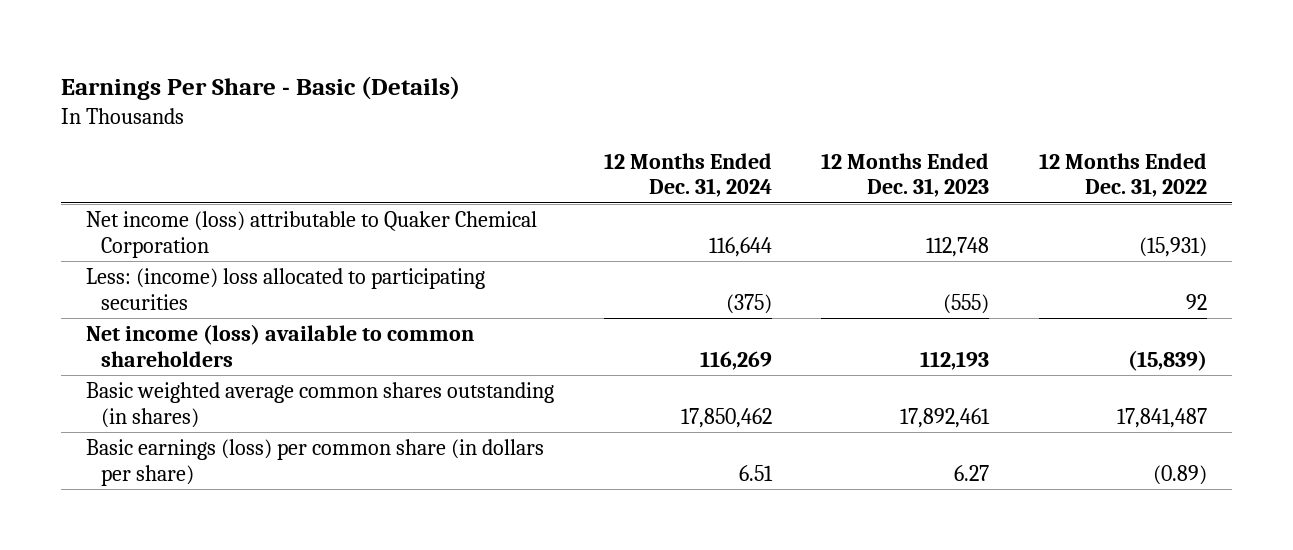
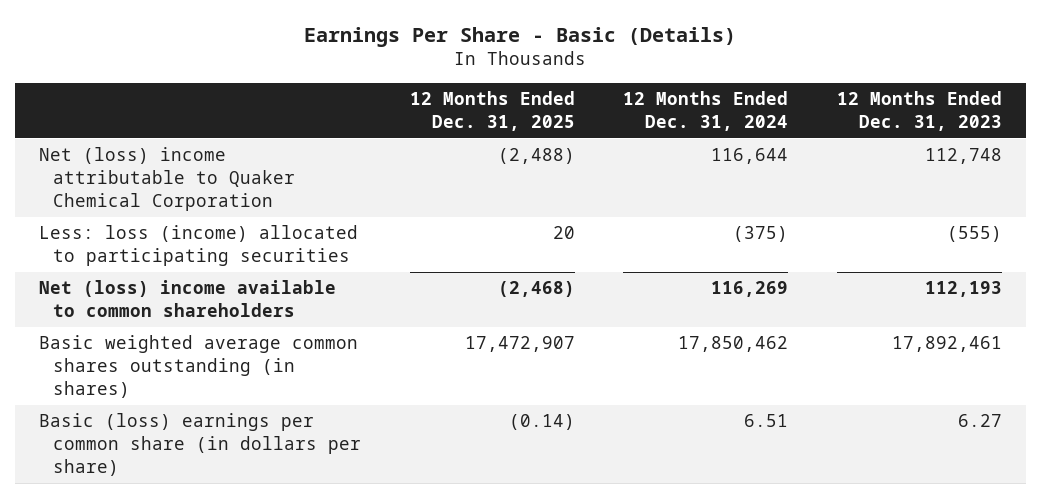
- | 12 Months Ended Dec. 31, 2024 | 12 Months Ended Dec. 31, 2023 | 12 Months Ended Dec. 31, 2022
+ | 12 Months Ended Dec. 31, 2025 | 12 Months Ended Dec. 31, 2024 | 12 Months Ended Dec. 31, 2023
- Net income (loss) attributable to Quaker Chemical Corporation | 116,644 | 112,748 | (15,931)
- Less: (income) loss allocated to participating securities | (375) | (555) | 92
- Net income (loss) available to common shareholders | 116,269 | 112,193 | (15,839)
+ Net (loss) income attributable to Quaker Chemical Corporation | (2,488) | 116,644 | 112,748
+ Less: loss (income) allocated to participating securities | 20 | (375) | (555)
+ Net (loss) income available to common shareholders | (2,468) | 116,269 | 112,193
- Basic earnings (loss) per common share (in dollars per share) | 6.51 | 6.27 | (0.89)
+ Basic (loss) earnings per common share (in dollars per share) | (0.14) | 6.51 | 6.27

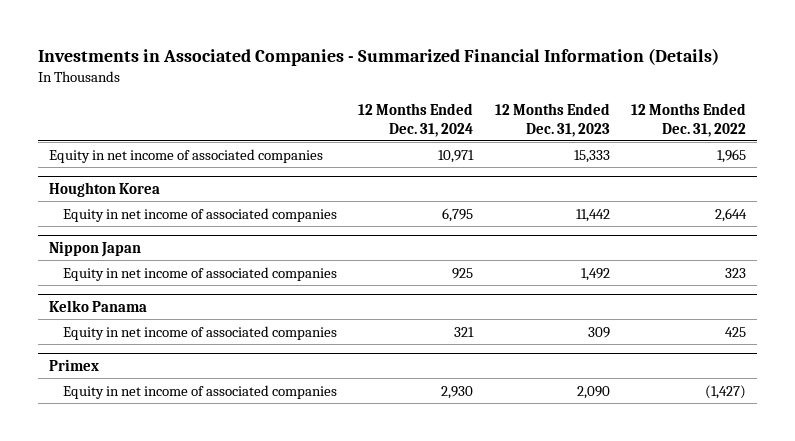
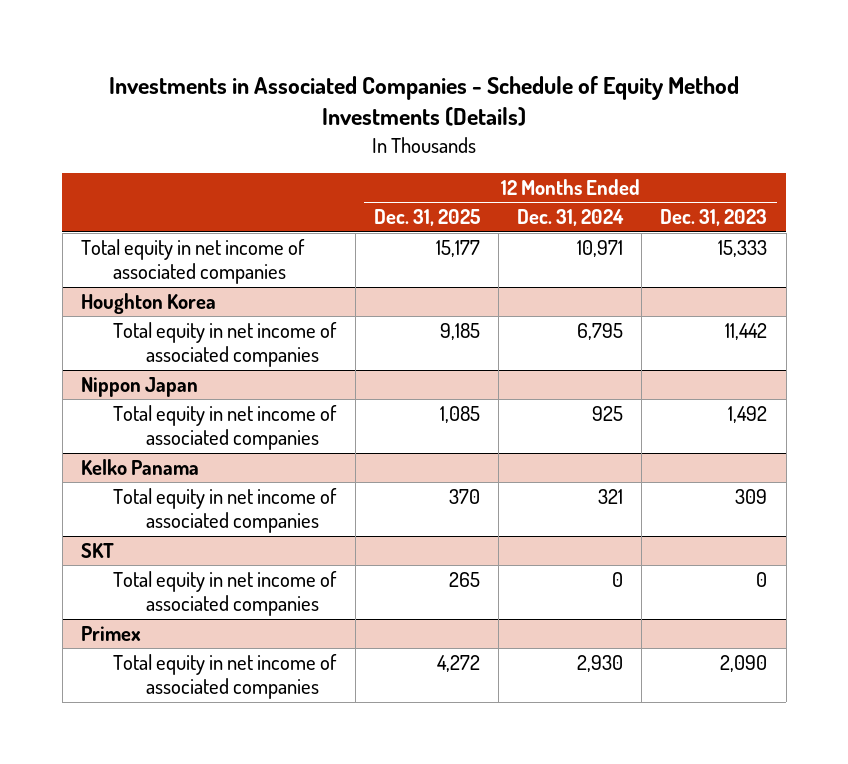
- Investments in Associated Companies - Summarized Financial Information (Details)
+ Investments in Associated Companies - Schedule of Equity Method Investments (Details)
- | 12 Months Ended Dec. 31, 2024 | 12 Months Ended Dec. 31, 2023 | 12 Months Ended Dec. 31, 2022
+ | 12 Months Ended Dec. 31, 2025 | 12 Months Ended Dec. 31, 2024 | 12 Months Ended Dec. 31, 2023
- Equity in net income of associated companies | 10,971 | 15,333 | 1,965
+ Total equity in net income of associated companies | 15,177 | 10,971 | 15,333
@ Houghton Korea
- Equity in net income of associated companies | 6,795 | 11,442 | 2,644
+ Total equity in net income of associated companies | 9,185 | 6,795 | 11,442
@ Nippon Japan
- Equity in net income of associated companies | 925 | 1,492 | 323
+ Total equity in net income of associated companies | 1,085 | 925 | 1,492
@ Kelko Panama
- Equity in net income of associated companies | 321 | 309 | 425
+ Total equity in net income of associated companies | 370 | 321 | 309
+ SKT
+ Total equity in net income of associated companies | 265 | 0 | 0
@ Primex
- Equity in net income of associated companies | 2,930 | 2,090 | (1,427)
+ Total equity in net income of associated companies | 4,272 | 2,930 | 2,090

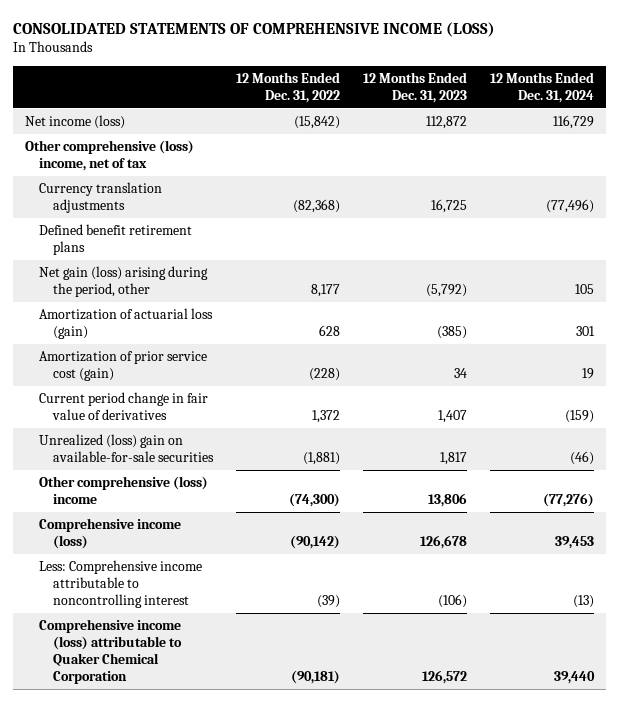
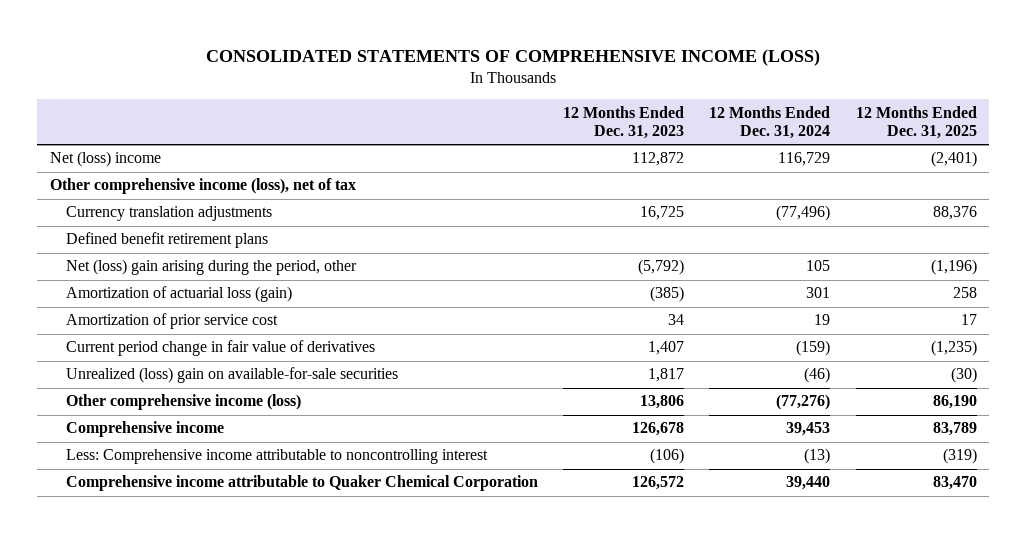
- | 12 Months Ended Dec. 31, 2022 | 12 Months Ended Dec. 31, 2023 | 12 Months Ended Dec. 31, 2024
+ | 12 Months Ended Dec. 31, 2023 | 12 Months Ended Dec. 31, 2024 | 12 Months Ended Dec. 31, 2025
- Net income (loss) | (15,842) | 112,872 | 116,729
- Other comprehensive (loss) income, net of tax
+ Net (loss) income | 112,872 | 116,729 | (2,401)
+ Other comprehensive income (loss), net of tax
- Net gain (loss) arising during the period, other | 8,177 | (5,792) | 105
+ Net (loss) gain arising during the period, other | (5,792) | 105 | (1,196)
- Amortization of prior service cost (gain) | (228) | 34 | 19
+ Amortization of prior service cost | 34 | 19 | 17
- Other comprehensive (loss) income | (74,300) | 13,806 | (77,276)
- Comprehensive income (loss) | (90,142) | 126,678 | 39,453
+ Other comprehensive income (loss) | 13,806 | (77,276) | 86,190
+ Comprehensive income | 126,678 | 39,453 | 83,789
- Comprehensive income (loss) attributable to Quaker Chemical Corporation | (90,181) | 126,572 | 39,440
+ Comprehensive income attributable to Quaker Chemical Corporation | 126,572 | 39,440 | 83,470

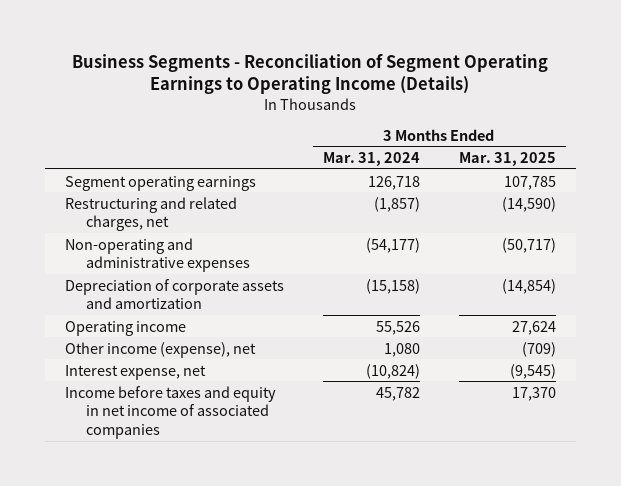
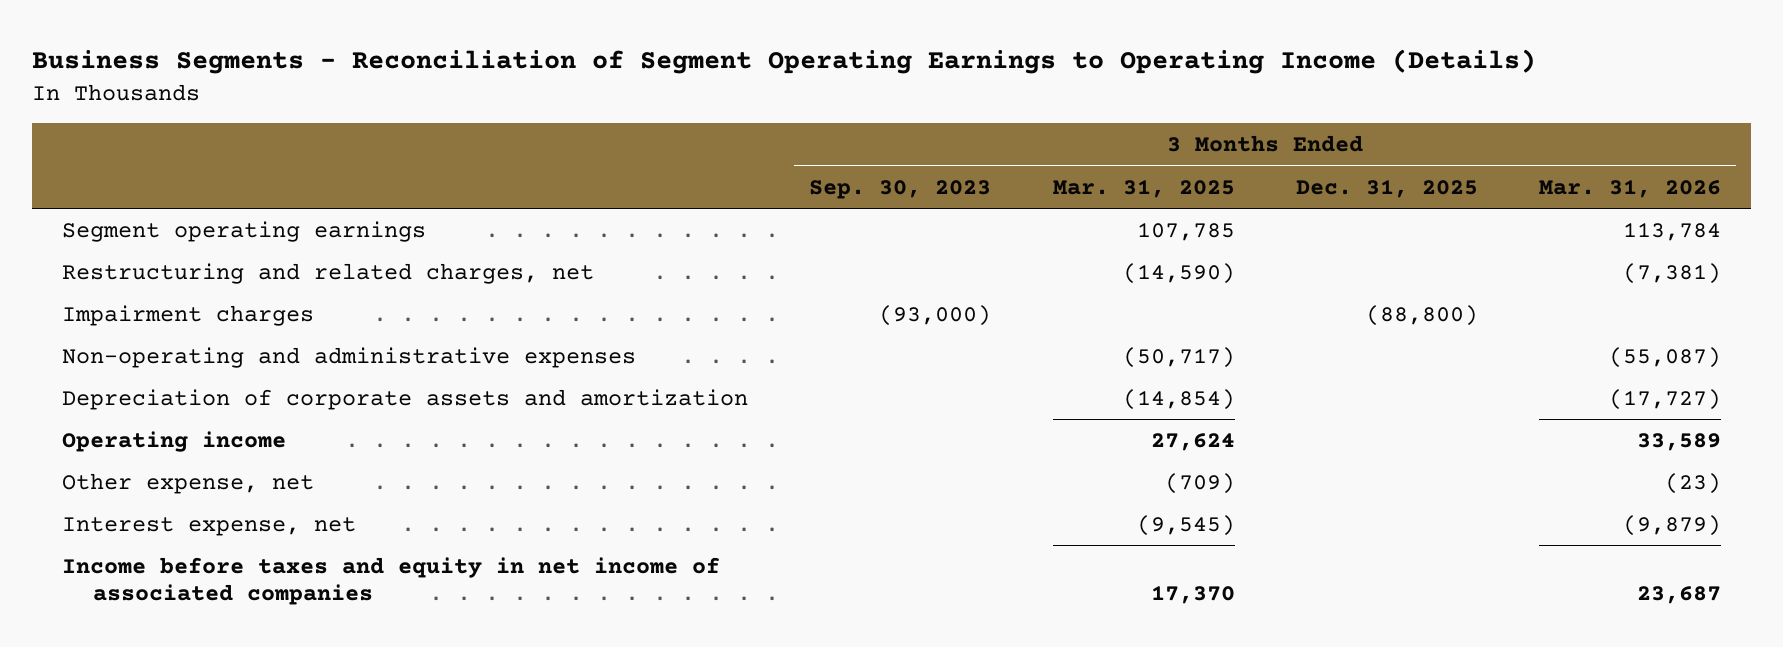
- | 3 Months Ended Mar. 31, 2024 | 3 Months Ended Mar. 31, 2025
+ | 3 Months Ended Sep. 30, 2023 | 3 Months Ended Mar. 31, 2025 | 3 Months Ended Dec. 31, 2025 | 3 Months Ended Mar. 31, 2026
+ Impairment charges | (93,000) | | (88,800) |
- Other income (expense), net | 1,080 | (709)
+ Other expense, net | | (709) | | (23)

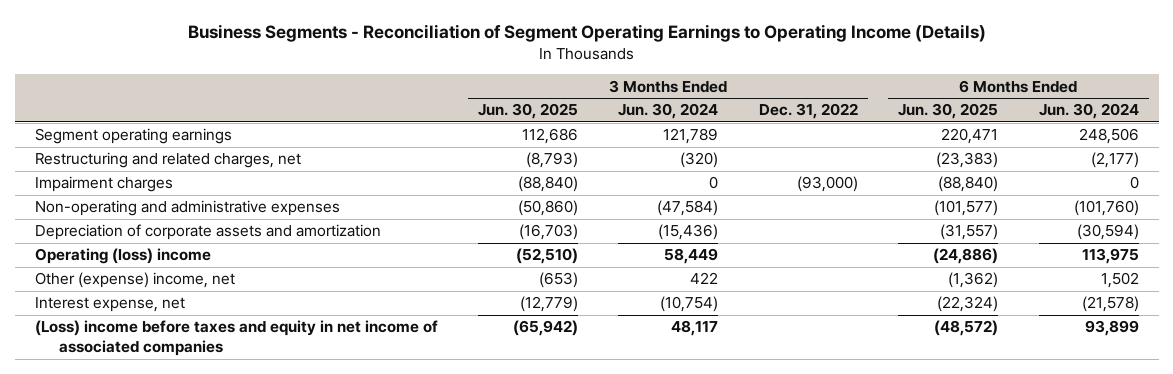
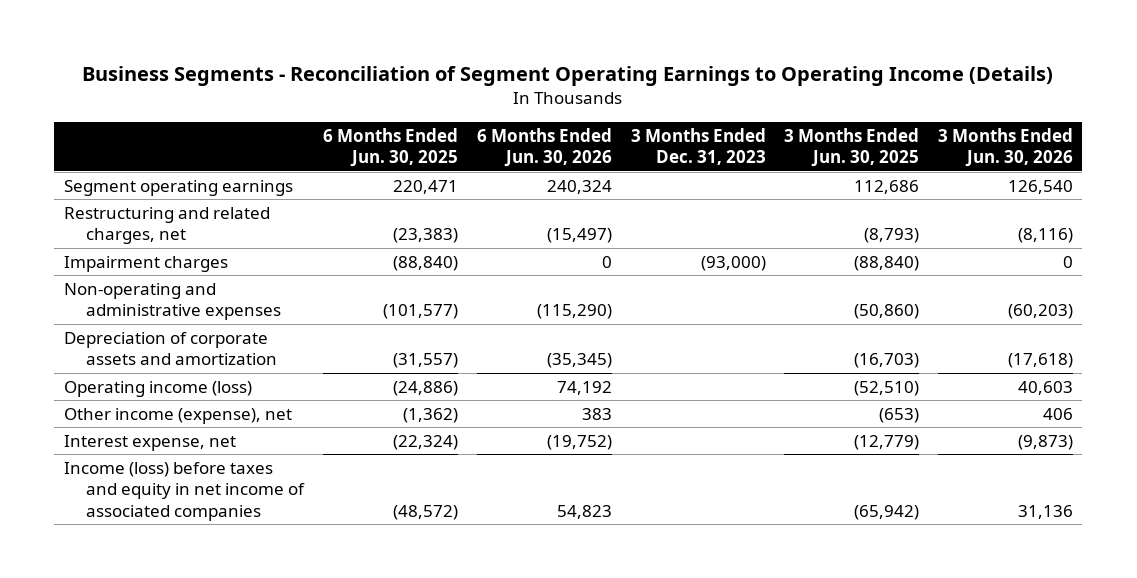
- | 3 Months Ended Jun. 30, 2025 | 3 Months Ended Jun. 30, 2024 | 3 Months Ended Dec. 31, 2022 | 6 Months Ended Jun. 30, 2025 | 6 Months Ended Jun. 30, 2024
+ | 6 Months Ended Jun. 30, 2025 | 6 Months Ended Jun. 30, 2026 | 3 Months Ended Dec. 31, 2023 | 3 Months Ended Jun. 30, 2025 | 3 Months Ended Jun. 30, 2026
- Operating (loss) income | (52,510) | 58,449 | | (24,886) | 113,975
- Other (expense) income, net | (653) | 422 | | (1,362) | 1,502
+ Operating income (loss) | (24,886) | 74,192 | | (52,510) | 40,603
+ Other income (expense), net | (1,362) | 383 | | (653) | 406
- (Loss) income before taxes and equity in net income of associated companies | (65,942) | 48,117 | | (48,572) | 93,899
+ Income (loss) before taxes and equity in net income of associated companies | (48,572) | 54,823 | | (65,942) | 31,136

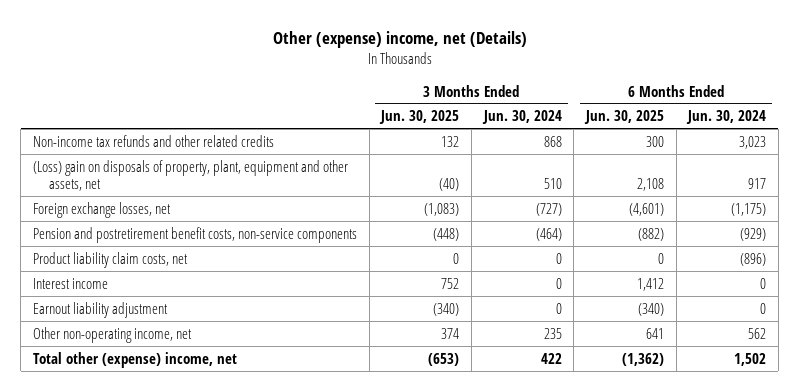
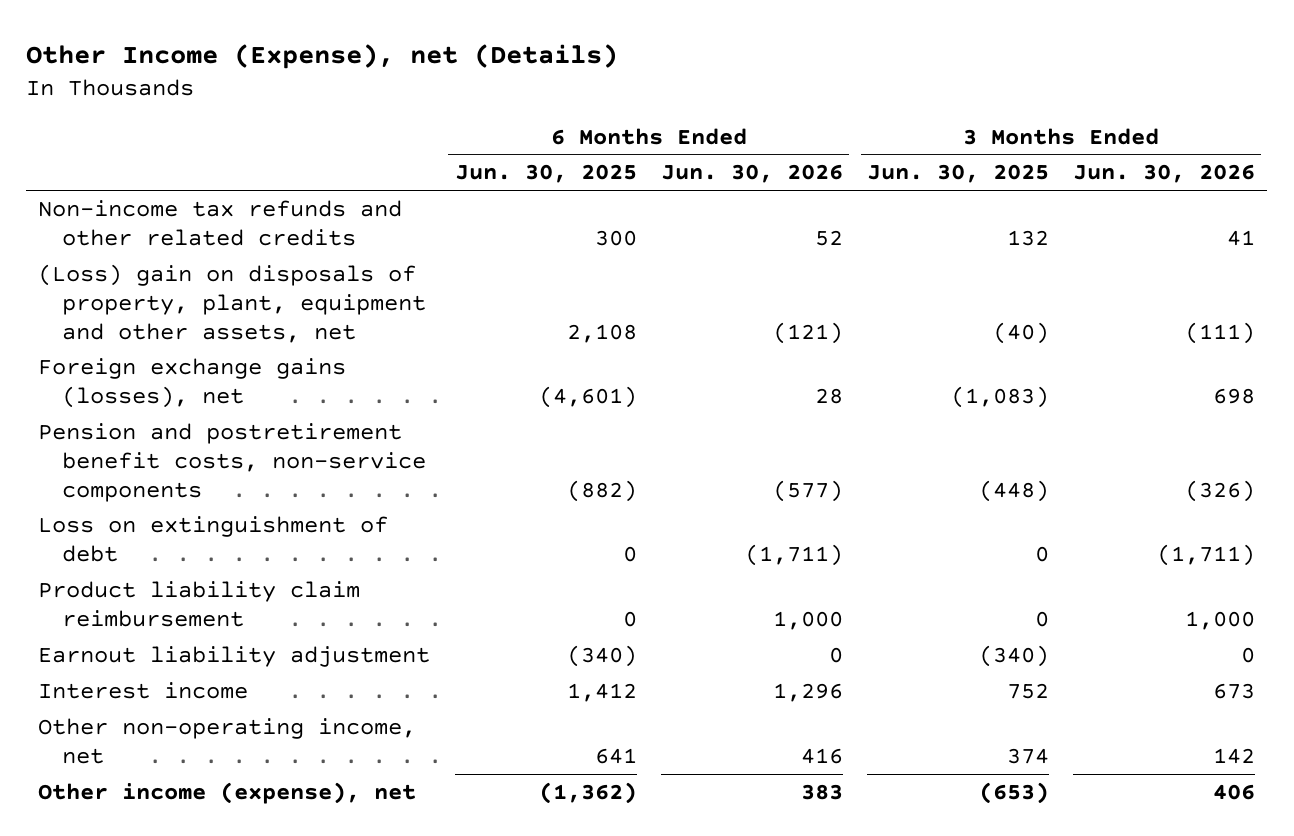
- Other (expense) income, net (Details)
+ Other Income (Expense), net (Details)
- | 3 Months Ended Jun. 30, 2025 | 3 Months Ended Jun. 30, 2024 | 6 Months Ended Jun. 30, 2025 | 6 Months Ended Jun. 30, 2024
+ | 6 Months Ended Jun. 30, 2025 | 6 Months Ended Jun. 30, 2026 | 3 Months Ended Jun. 30, 2025 | 3 Months Ended Jun. 30, 2026
- Foreign exchange losses, net | (1,083) | (727) | (4,601) | (1,175)
+ Foreign exchange gains (losses), net | (4,601) | 28 | (1,083) | 698
- Product liability claim costs, net | 0 | 0 | 0 | (896)
+ Loss on extinguishment of debt | 0 | (1,711) | 0 | (1,711)
+ Product liability claim reimbursement | 0 | 1,000 | 0 | 1,000
moved down: Interest income | 1,412 | 1,296 | 752 | 673
- Total other (expense) income, net | (653) | 422 | (1,362) | 1,502
+ Other income (expense), net | (1,362) | 383 | (653) | 406

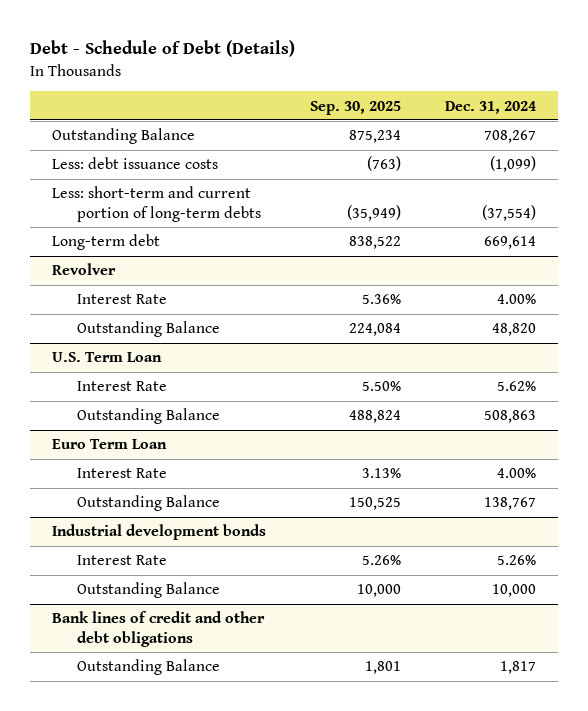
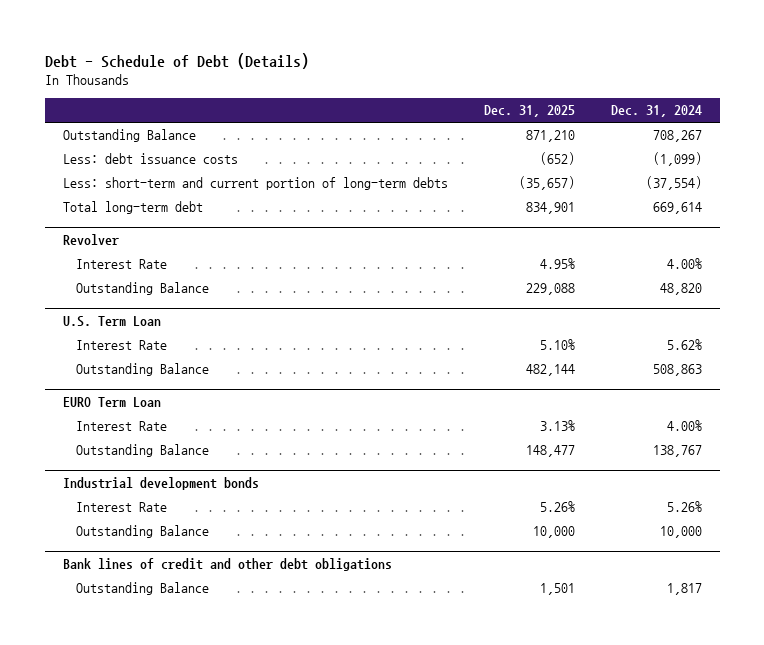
- | Sep. 30, 2025 | Dec. 31, 2024
+ | Dec. 31, 2025 | Dec. 31, 2024
- Long-term debt | 838,522 | 669,614
+ Total long-term debt | 834,901 | 669,614
- Euro Term Loan
+ EURO Term Loan

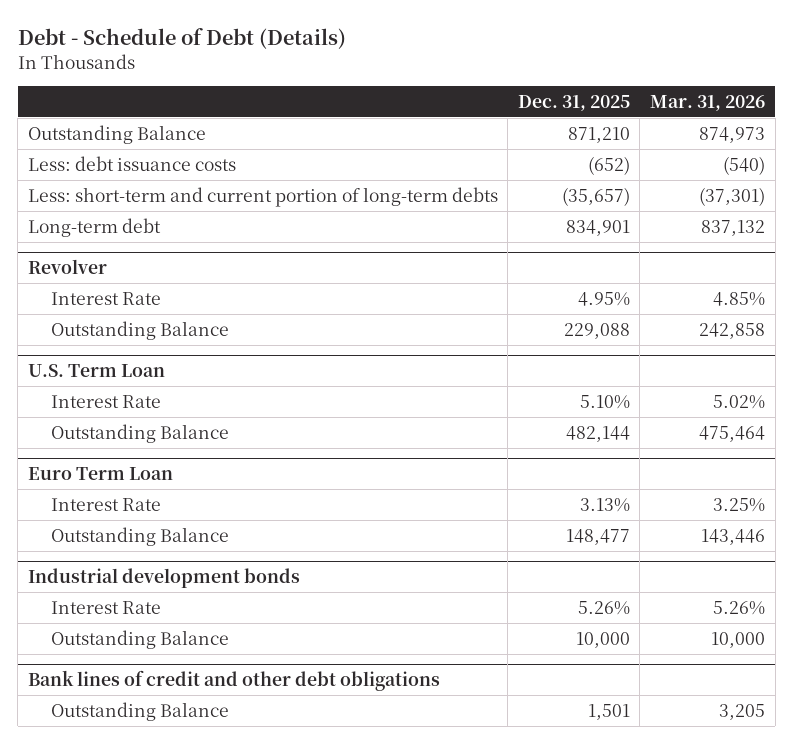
- | Dec. 31, 2025 | Dec. 31, 2024
+ | Dec. 31, 2025 | Mar. 31, 2026
- Total long-term debt | 834,901 | 669,614
+ Long-term debt | 834,901 | 837,132
- EURO Term Loan
+ Euro Term Loan

